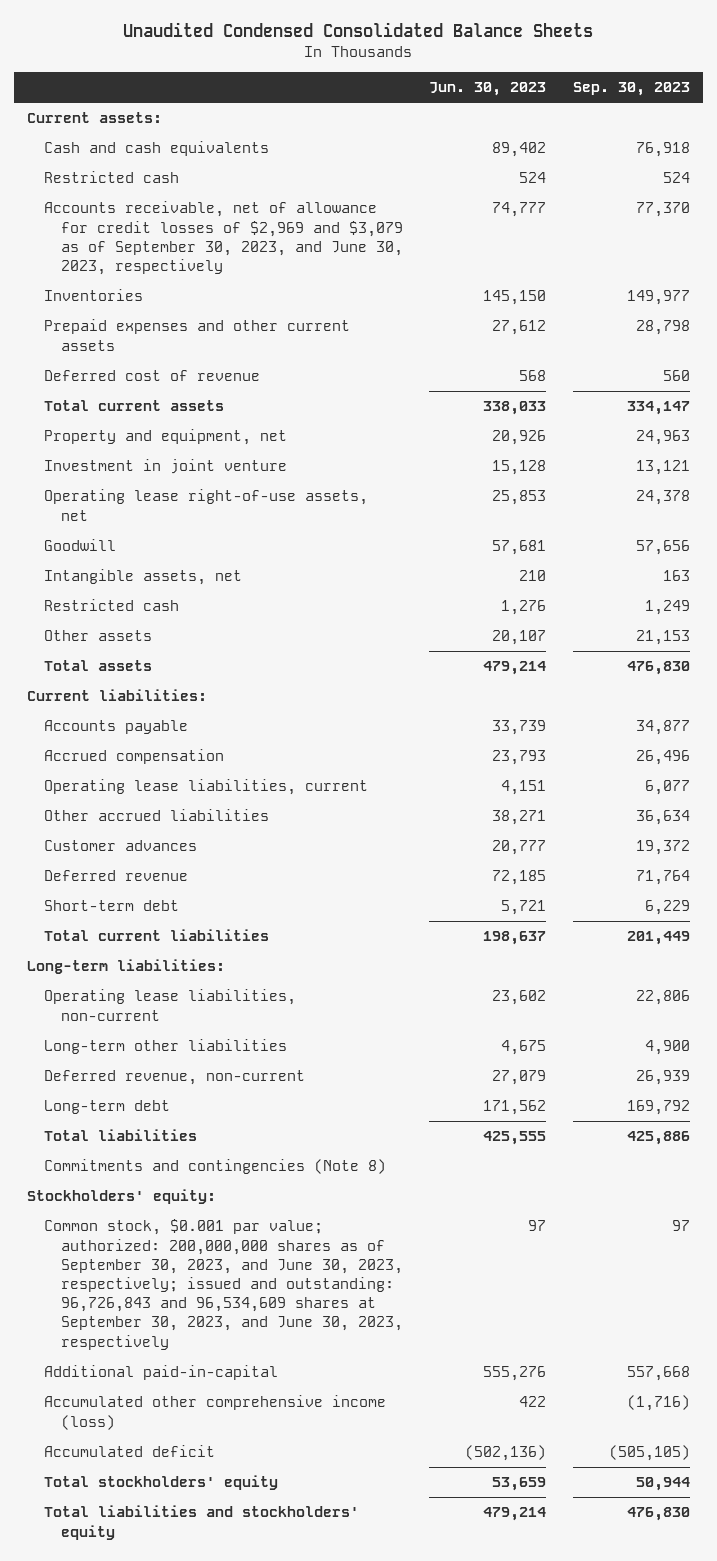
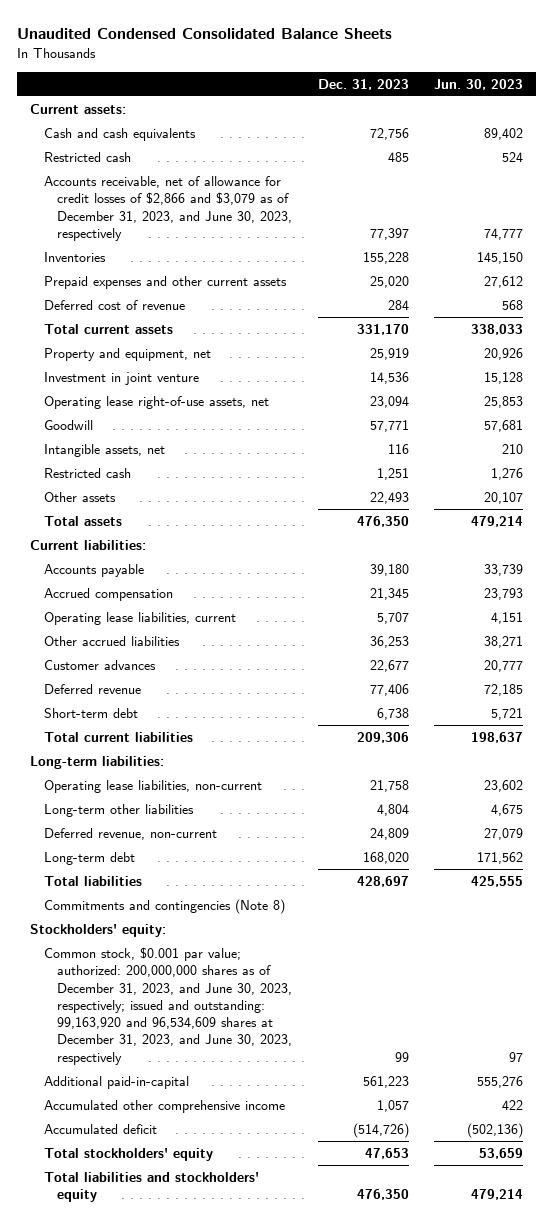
- | Jun. 30, 2023 | Sep. 30, 2023
+ | Dec. 31, 2023 | Jun. 30, 2023
- Accounts receivable, net of allowance for credit losses of $2,969 and $3,079 as of September 30, 2023, and June 30, 2023, respectively | 74,777 | 77,370
+ Accounts receivable, net of allowance for credit losses of $2,866 and $3,079 as of December 31, 2023, and June 30, 2023, respectively | 77,397 | 74,777
- Common stock, $0.001 par value; authorized: 200,000,000 shares as of September 30, 2023, and June 30, 2023, respectively; issued and outstanding: 96,726,843 and 96,534,609 shares at September 30, 2023, and June 30, 2023, respectively | 97 | 97
+ Common stock, $0.001 par value; authorized: 200,000,000 shares as of December 31, 2023, and June 30, 2023, respectively; issued and outstanding: 99,163,920 and 96,534,609 shares at December 31, 2023, and June 30, 2023, respectively | 99 | 97
- Accumulated other comprehensive income (loss) | 422 | (1,716)
+ Accumulated other comprehensive income | 1,057 | 422

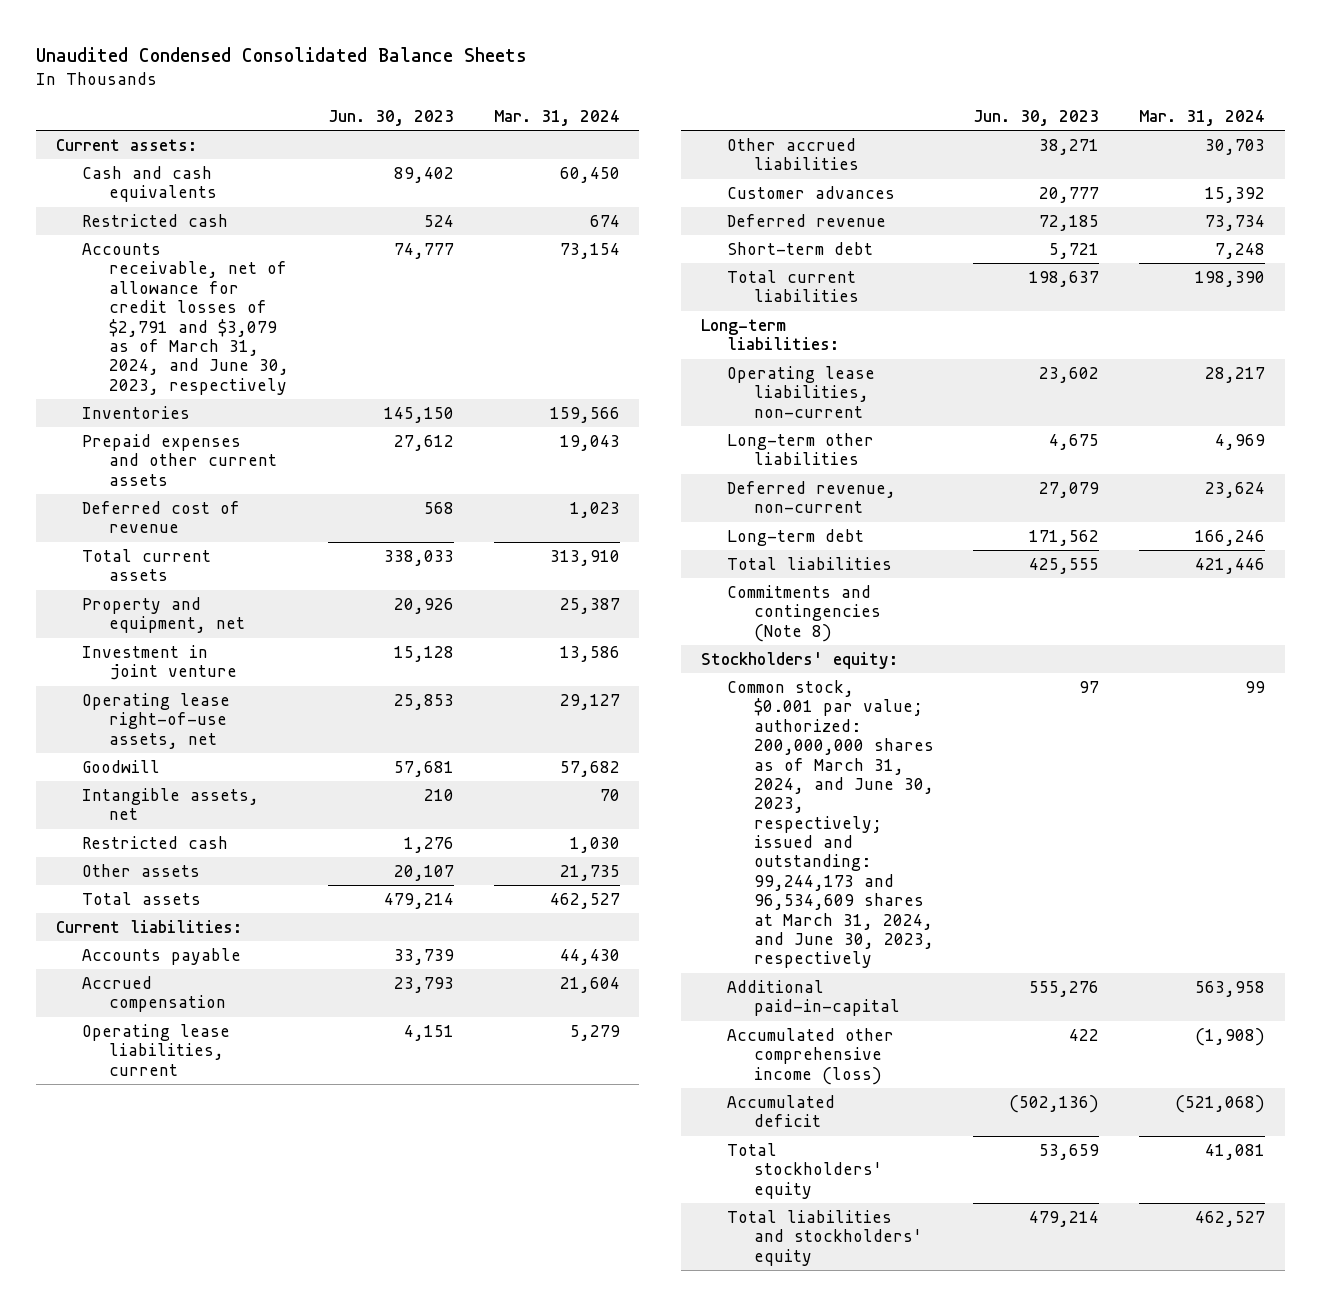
- | Dec. 31, 2023 | Jun. 30, 2023
+ | Jun. 30, 2023 | Mar. 31, 2024
- Accounts receivable, net of allowance for credit losses of $2,866 and $3,079 as of December 31, 2023, and June 30, 2023, respectively | 77,397 | 74,777
+ Accounts receivable, net of allowance for credit losses of $2,791 and $3,079 as of March 31, 2024, and June 30, 2023, respectively | 74,777 | 73,154
- Common stock, $0.001 par value; authorized: 200,000,000 shares as of December 31, 2023, and June 30, 2023, respectively; issued and outstanding: 99,163,920 and 96,534,609 shares at December 31, 2023, and June 30, 2023, respectively | 99 | 97
+ Common stock, $0.001 par value; authorized: 200,000,000 shares as of March 31, 2024, and June 30, 2023, respectively; issued and outstanding: 99,244,173 and 96,534,609 shares at March 31, 2024, and June 30, 2023, respectively | 97 | 99
- Accumulated other comprehensive income | 1,057 | 422
+ Accumulated other comprehensive income (loss) | 422 | (1,908)

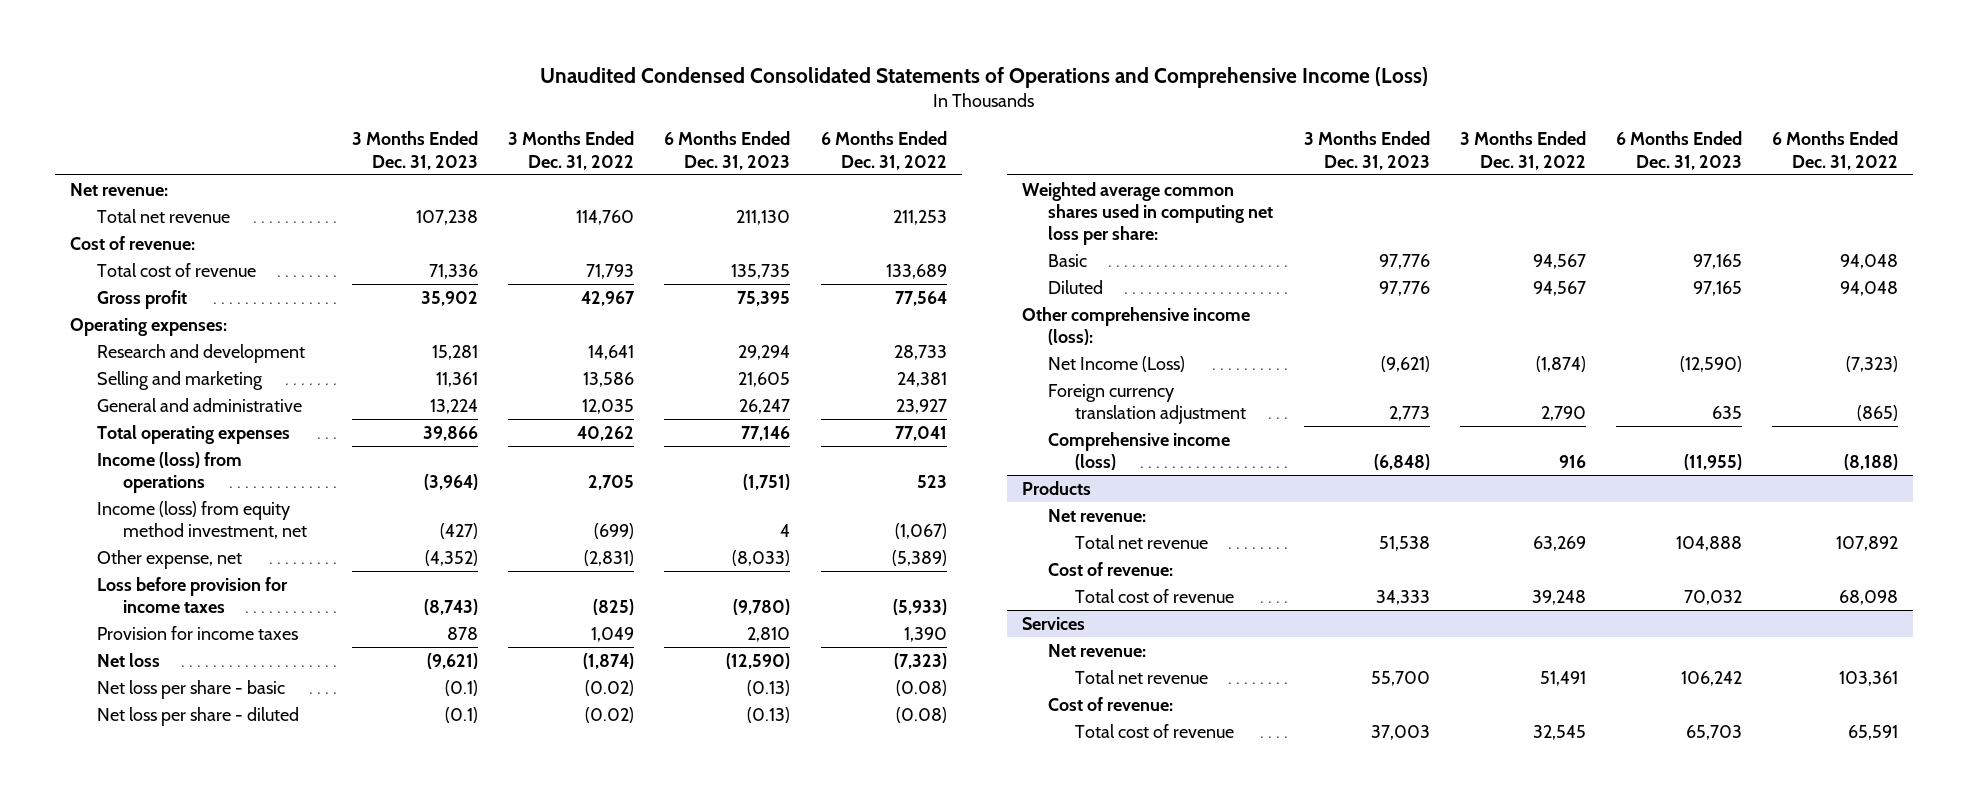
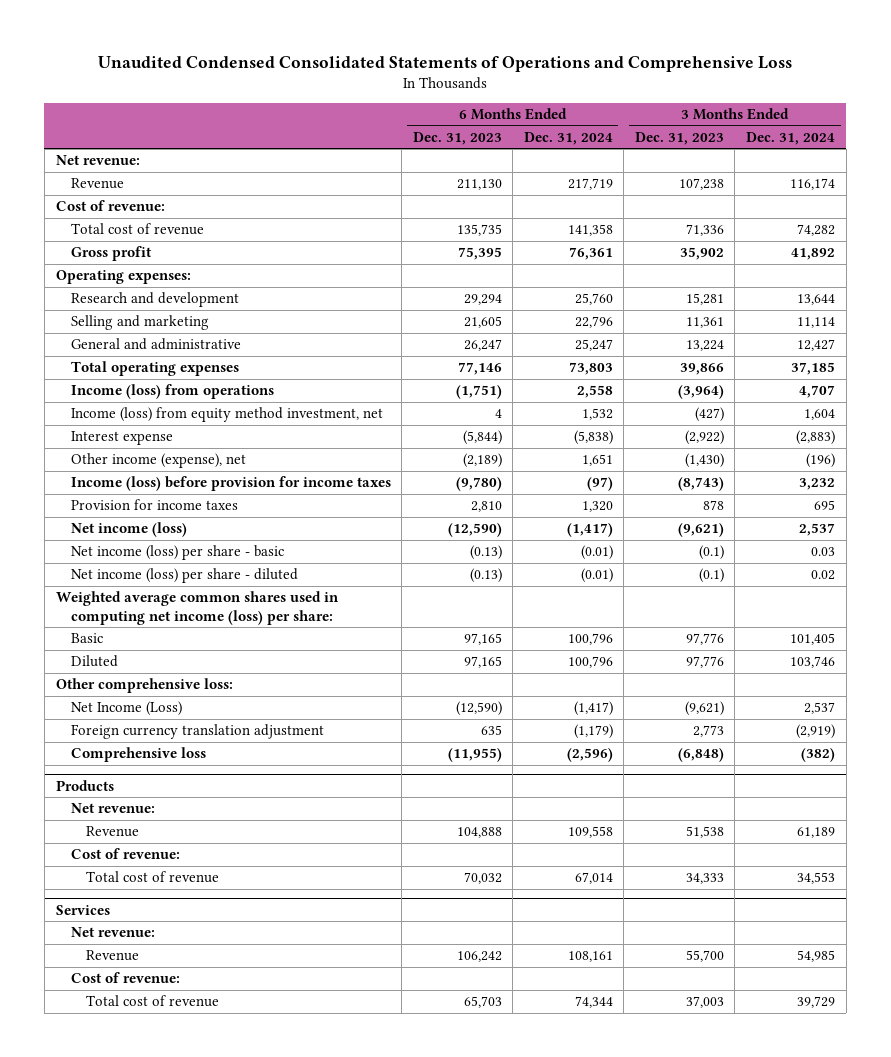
- Unaudited Condensed Consolidated Statements of Operations and Comprehensive Income (Loss)
+ Unaudited Condensed Consolidated Statements of Operations and Comprehensive Loss
- | 3 Months Ended Dec. 31, 2023 | 3 Months Ended Dec. 31, 2022 | 6 Months Ended Dec. 31, 2023 | 6 Months Ended Dec. 31, 2022
+ | 6 Months Ended Dec. 31, 2023 | 6 Months Ended Dec. 31, 2024 | 3 Months Ended Dec. 31, 2023 | 3 Months Ended Dec. 31, 2024
- Total net revenue | 107,238 | 114,760 | 211,130 | 211,253
+ Revenue | 211,130 | 217,719 | 107,238 | 116,174
- Other expense, net | (4,352) | (2,831) | (8,033) | (5,389)
- Loss before provision for income taxes | (8,743) | (825) | (9,780) | (5,933)
+ Interest expense | (5,844) | (5,838) | (2,922) | (2,883)
+ Other income (expense), net | (2,189) | 1,651 | (1,430) | (196)
+ Income (loss) before provision for income taxes | (9,780) | (97) | (8,743) | 3,232
- Net loss | (9,621) | (1,874) | (12,590) | (7,323)
- Net loss per share - basic | (0.1) | (0.02) | (0.13) | (0.08)
- Net loss per share - diluted | (0.1) | (0.02) | (0.13) | (0.08)
- Weighted average common shares used in computing net loss per share:
+ Net income (loss) | (12,590) | (1,417) | (9,621) | 2,537
+ Net income (loss) per share - basic | (0.13) | (0.01) | (0.1) | 0.03
+ Net income (loss) per share - diluted | (0.13) | (0.01) | (0.1) | 0.02
+ Weighted average common shares used in computing net income (loss) per share:
- Other comprehensive income (loss):
+ Other comprehensive loss:
- Comprehensive income (loss) | (6,848) | 916 | (11,955) | (8,188)
+ Comprehensive loss | (11,955) | (2,596) | (6,848) | (382)
@ Products
- Total net revenue | 51,538 | 63,269 | 104,888 | 107,892
+ Revenue | 104,888 | 109,558 | 51,538 | 61,189
@ Services
- Total net revenue | 55,700 | 51,491 | 106,242 | 103,361
+ Revenue | 106,242 | 108,161 | 55,700 | 54,985

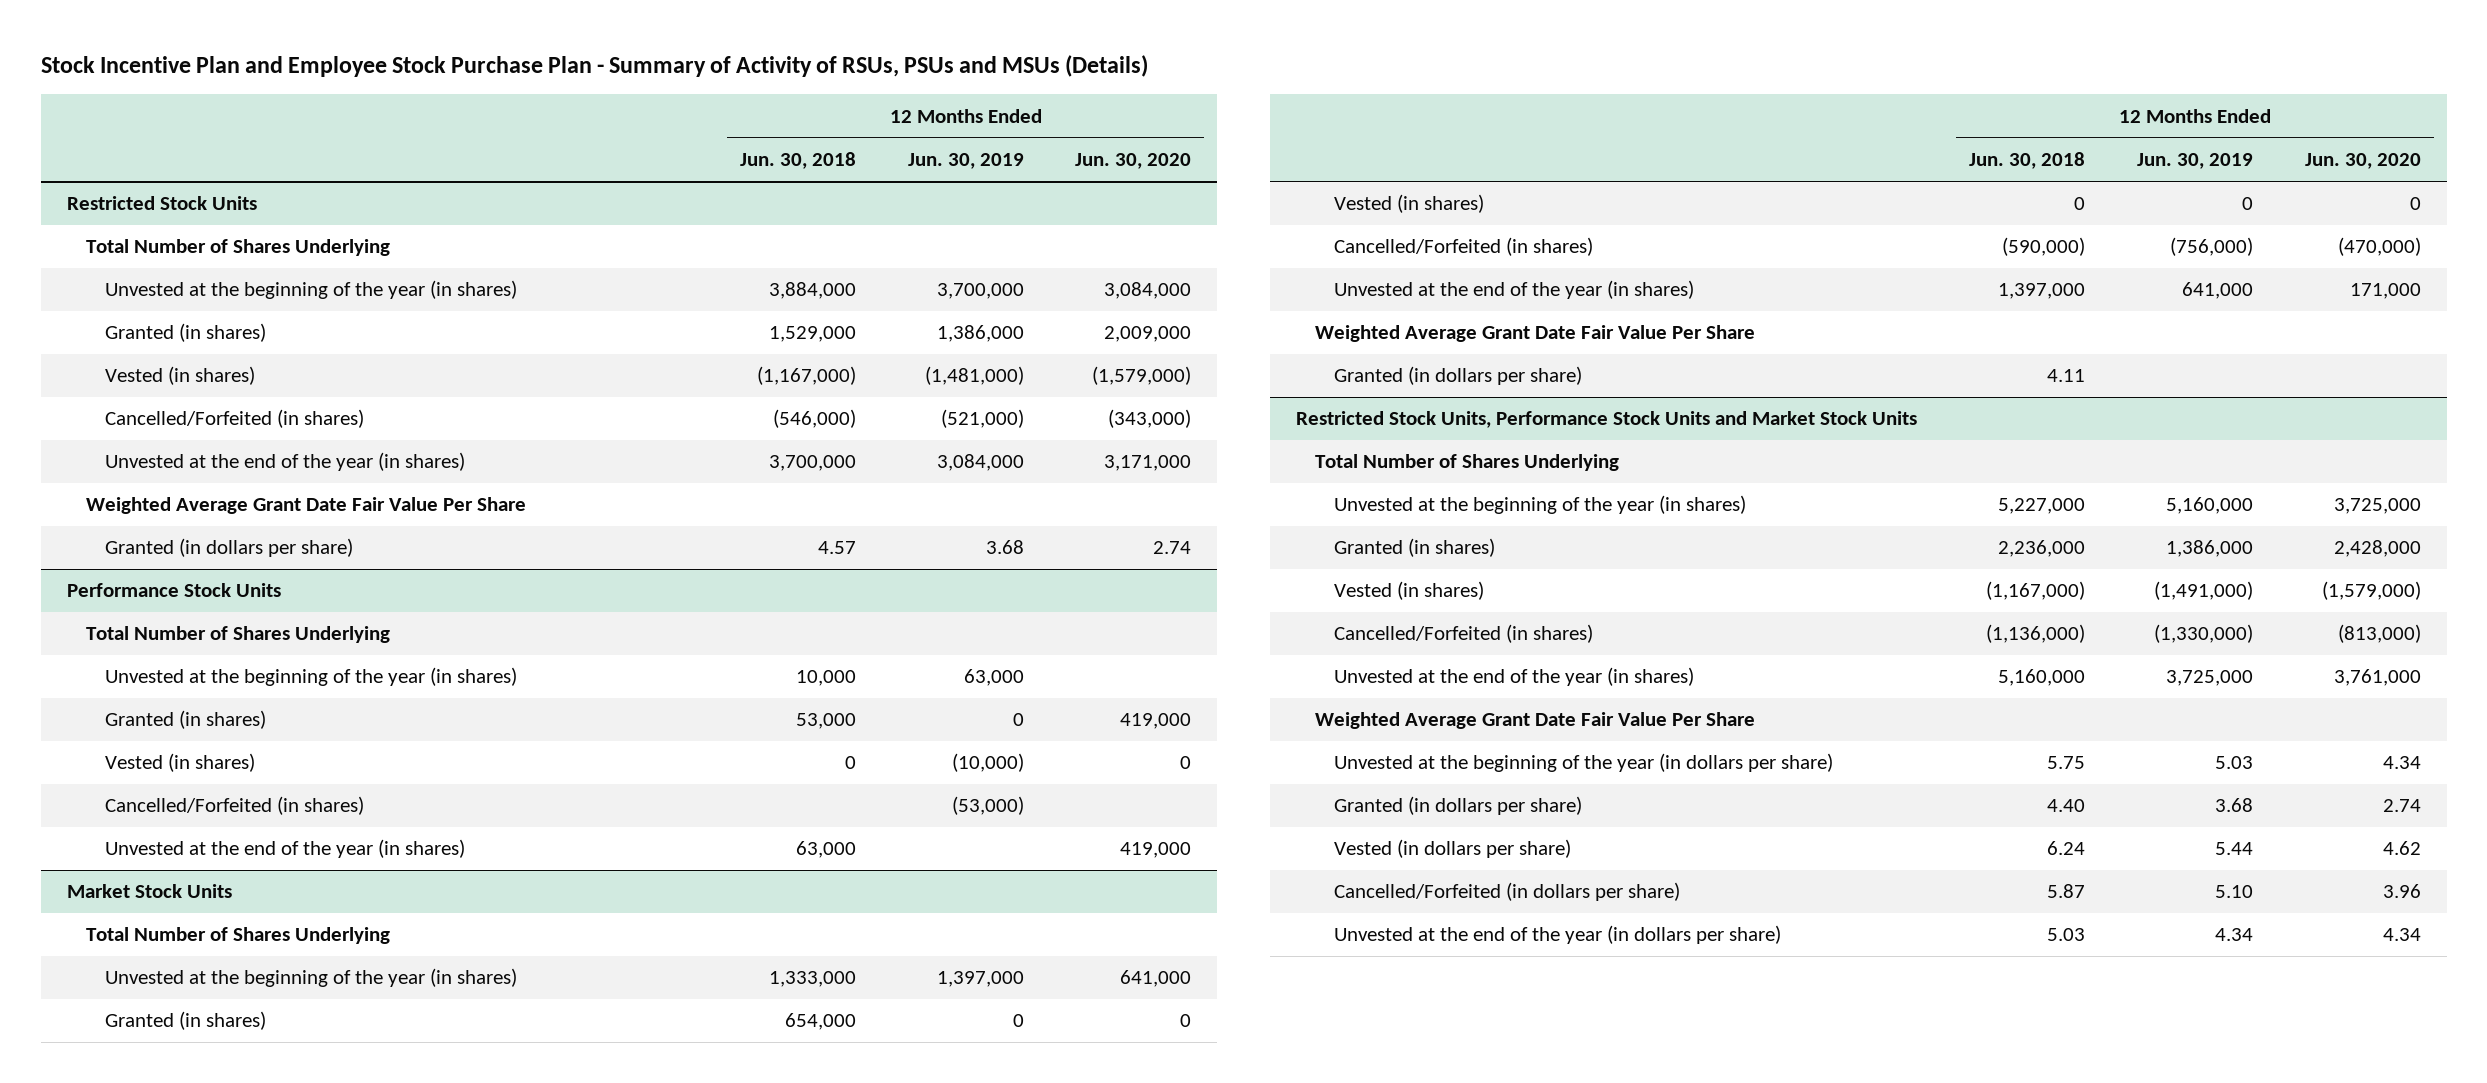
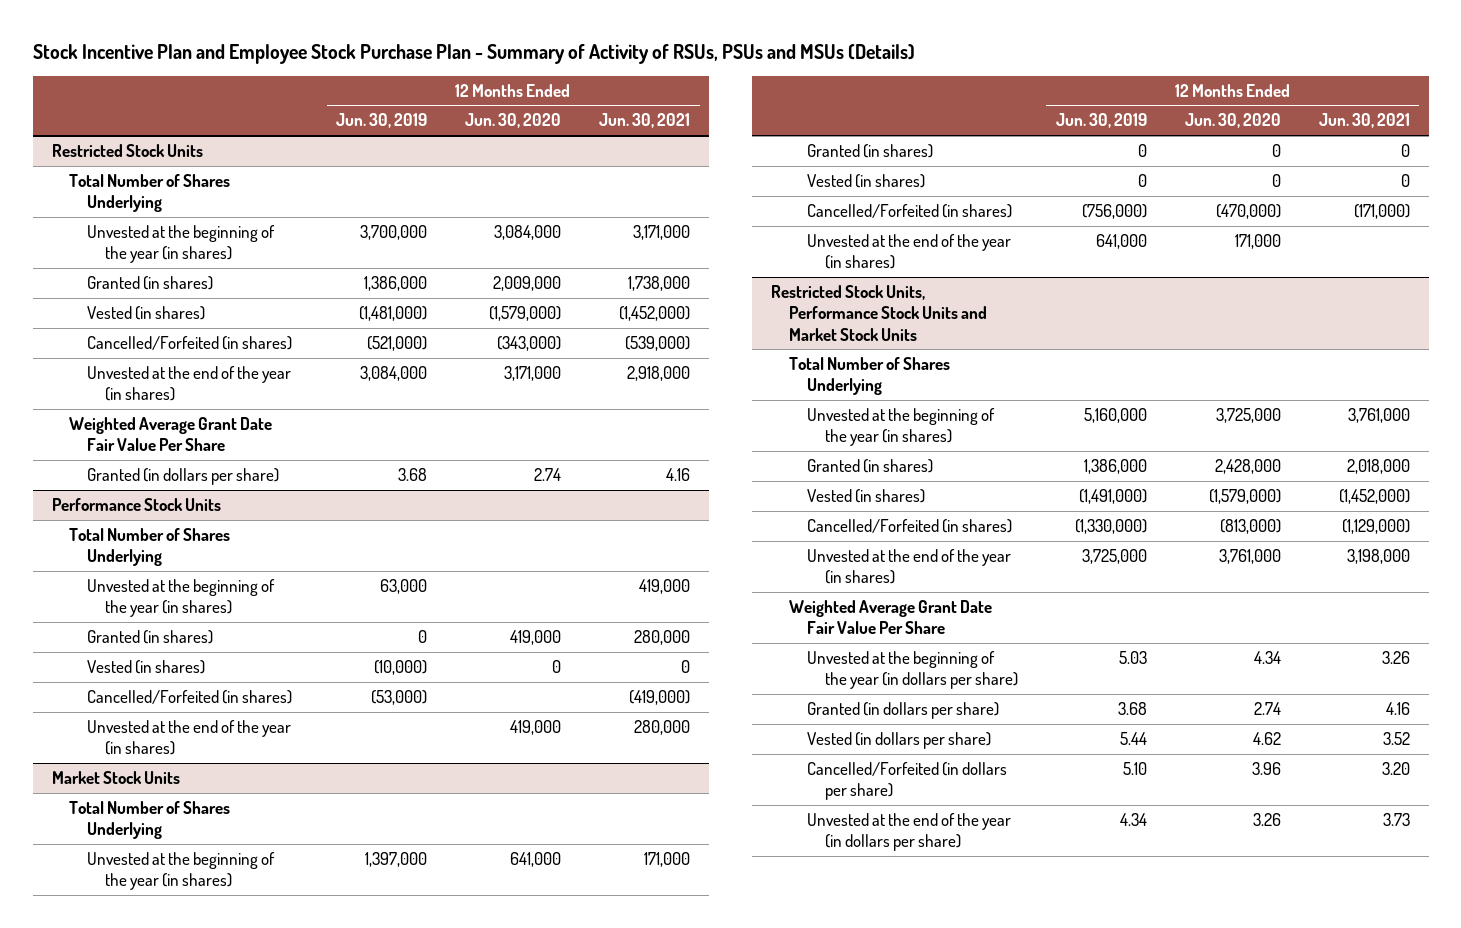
- | 12 Months Ended Jun. 30, 2018 | 12 Months Ended Jun. 30, 2019 | 12 Months Ended Jun. 30, 2020
+ | 12 Months Ended Jun. 30, 2019 | 12 Months Ended Jun. 30, 2020 | 12 Months Ended Jun. 30, 2021
@ Market Stock Units
- Weighted Average Grant Date Fair Value Per Share
- Granted (in dollars per share) | 4.11 | |
@ Restricted Stock Units, Performance Stock Units and Market Stock Units
- Unvested at the end of the year (in dollars per share) | 5.03 | 4.34 | 4.34
+ Unvested at the end of the year (in dollars per share) | 4.34 | 3.26 | 3.73

